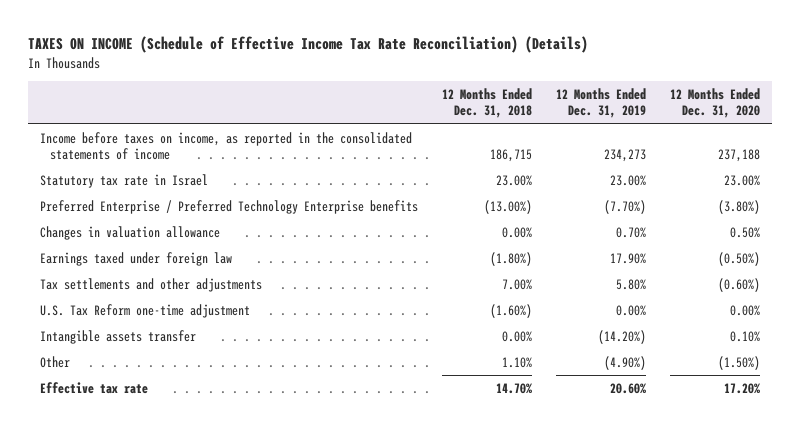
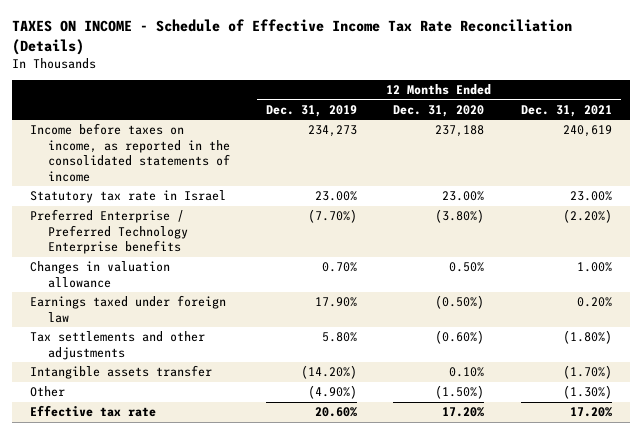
- TAXES ON INCOME (Schedule of Effective Income Tax Rate Reconciliation) (Details)
+ TAXES ON INCOME - Schedule of Effective Income Tax Rate Reconciliation (Details)
- | 12 Months Ended Dec. 31, 2018 | 12 Months Ended Dec. 31, 2019 | 12 Months Ended Dec. 31, 2020
+ | 12 Months Ended Dec. 31, 2019 | 12 Months Ended Dec. 31, 2020 | 12 Months Ended Dec. 31, 2021
- U.S. Tax Reform one-time adjustment | (1.60%) | 0.00% | 0.00%

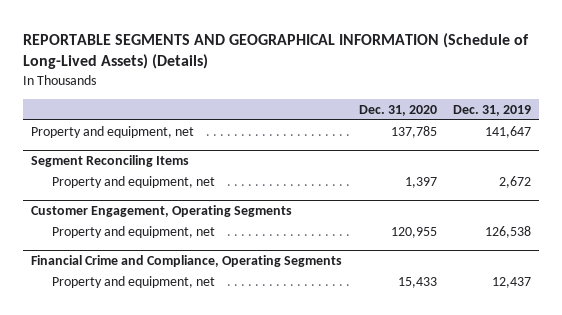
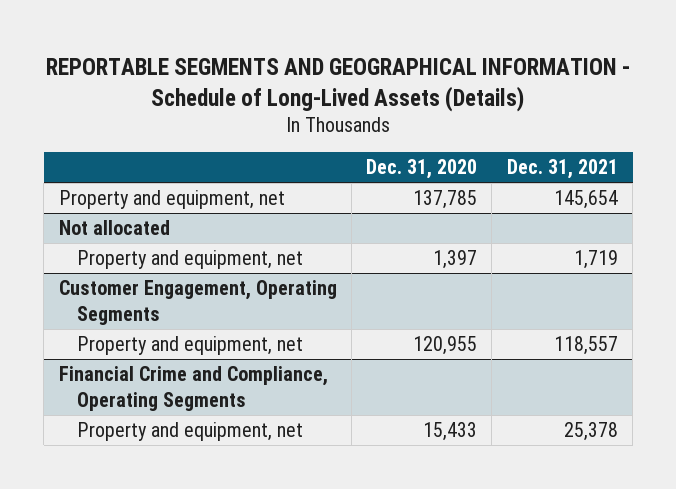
- REPORTABLE SEGMENTS AND GEOGRAPHICAL INFORMATION (Schedule of Long-Lived Assets) (Details)
+ REPORTABLE SEGMENTS AND GEOGRAPHICAL INFORMATION - Schedule of Long-Lived Assets (Details)
- | Dec. 31, 2020 | Dec. 31, 2019
+ | Dec. 31, 2020 | Dec. 31, 2021
- Segment Reconciling Items
+ Not allocated

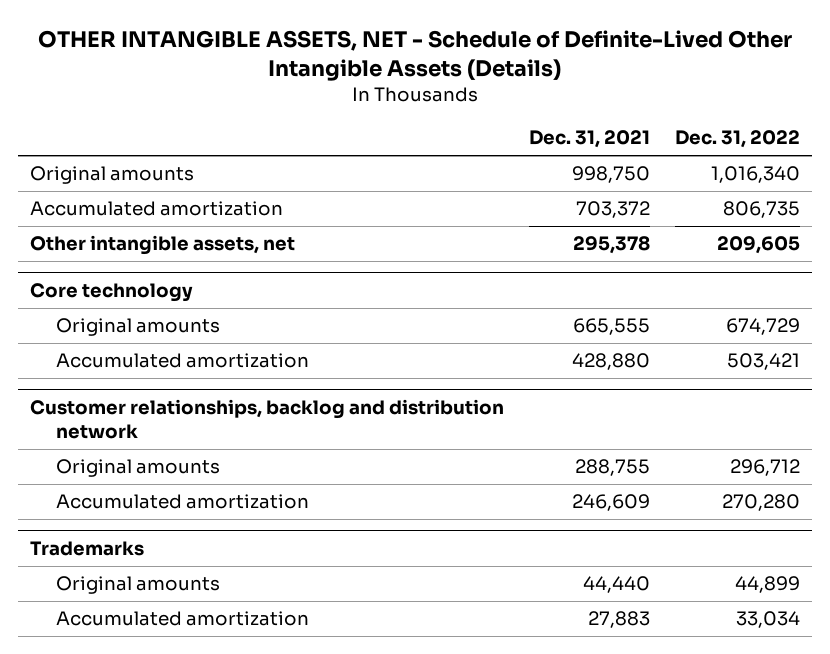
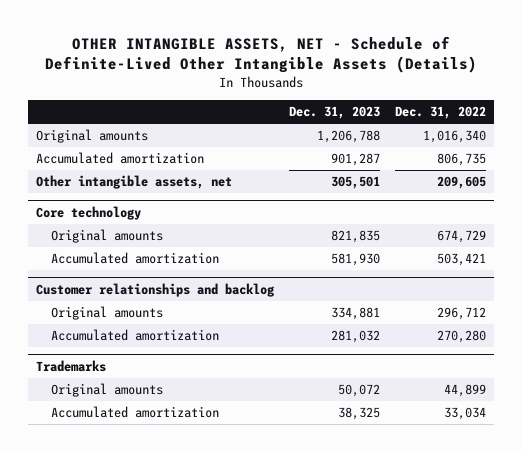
- | Dec. 31, 2021 | Dec. 31, 2022
+ | Dec. 31, 2023 | Dec. 31, 2022
- Customer relationships, backlog and distribution network
+ Customer relationships and backlog

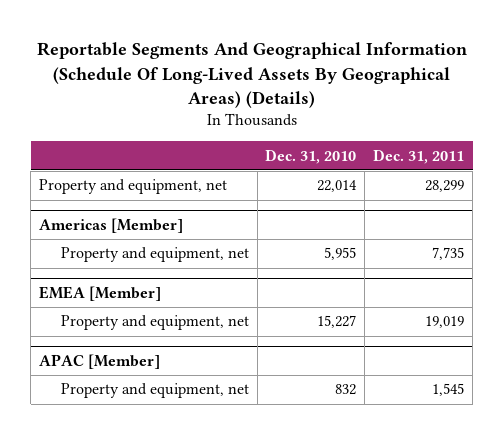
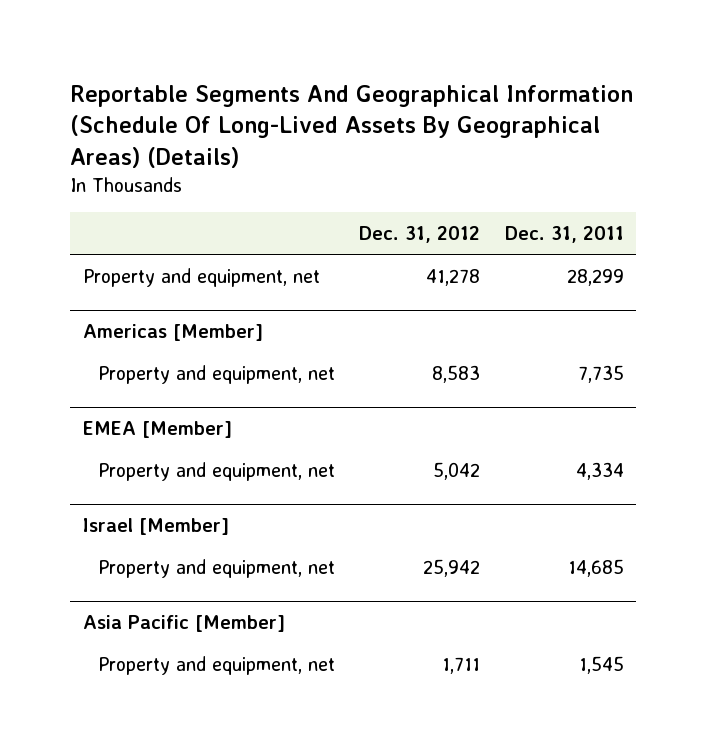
- | Dec. 31, 2010 | Dec. 31, 2011
+ | Dec. 31, 2012 | Dec. 31, 2011
@ EMEA [Member]
- Property and equipment, net | 15,227 | 19,019
- APAC [Member]
@ EMEA [Member]
+ Property and equipment, net | 5,042 | 4,334
+ Israel [Member]
+ Property and equipment, net | 25,942 | 14,685
+ Asia Pacific [Member]

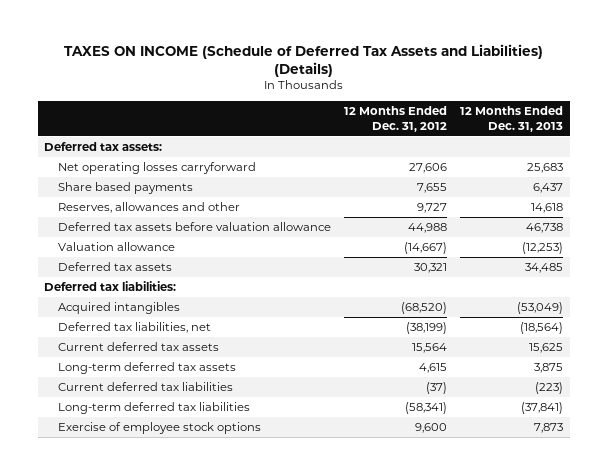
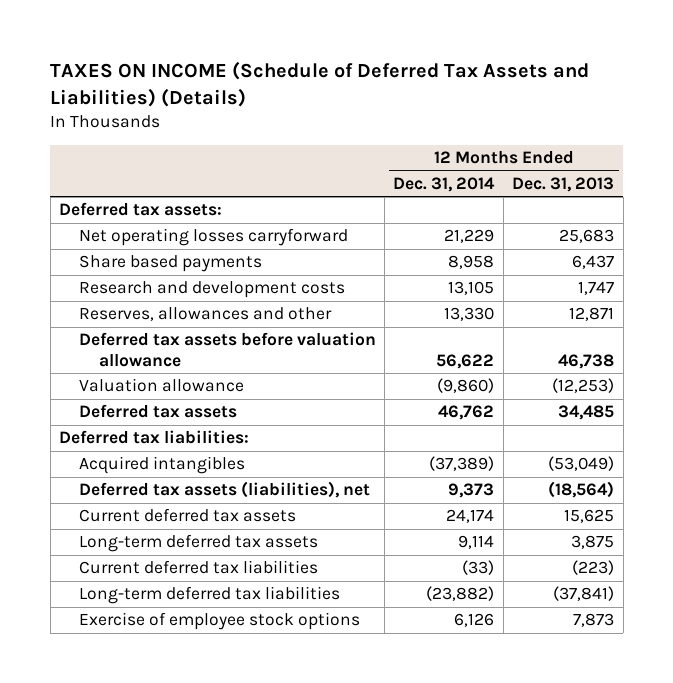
- | 12 Months Ended Dec. 31, 2012 | 12 Months Ended Dec. 31, 2013
+ | 12 Months Ended Dec. 31, 2014 | 12 Months Ended Dec. 31, 2013
- Reserves, allowances and other | 9,727 | 14,618
+ Research and development costs | 13,105 | 1,747
+ Reserves, allowances and other | 13,330 | 12,871
- Deferred tax liabilities, net | (38,199) | (18,564)
+ Deferred tax assets (liabilities), net | 9,373 | (18,564)

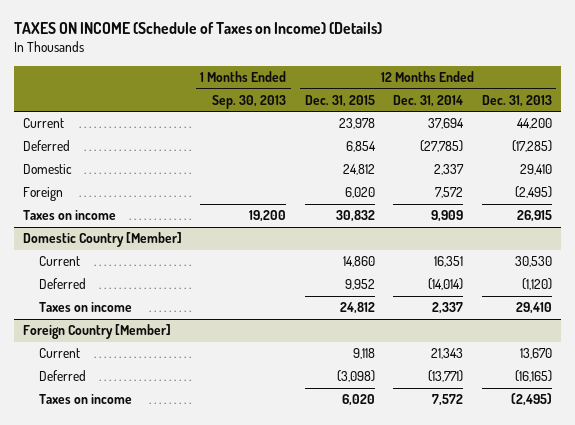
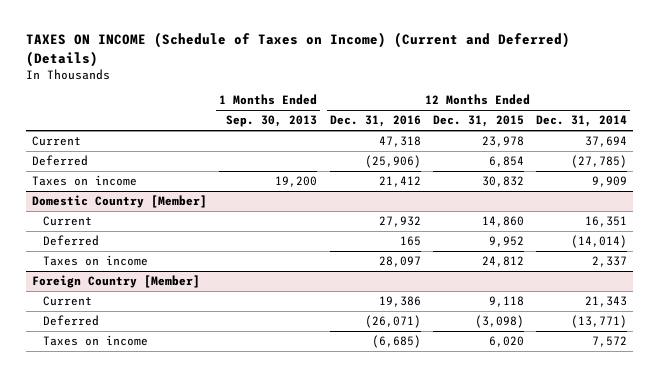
- TAXES ON INCOME (Schedule of Taxes on Income) (Details)
+ TAXES ON INCOME (Schedule of Taxes on Income) (Current and Deferred) (Details)
- | 1 Months Ended Sep. 30, 2013 | 12 Months Ended Dec. 31, 2015 | 12 Months Ended Dec. 31, 2014 | 12 Months Ended Dec. 31, 2013
+ | 1 Months Ended Sep. 30, 2013 | 12 Months Ended Dec. 31, 2016 | 12 Months Ended Dec. 31, 2015 | 12 Months Ended Dec. 31, 2014
- Domestic | | 24,812 | 2,337 | 29,410
- Foreign | | 6,020 | 7,572 | (2,495)

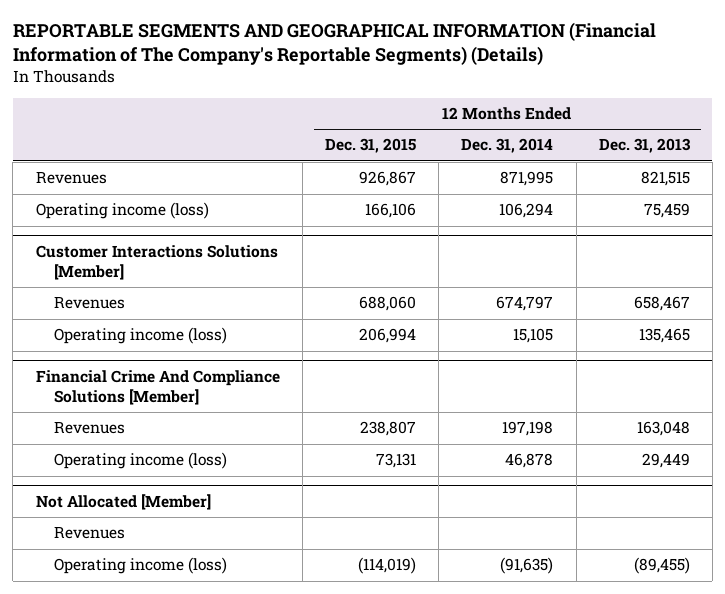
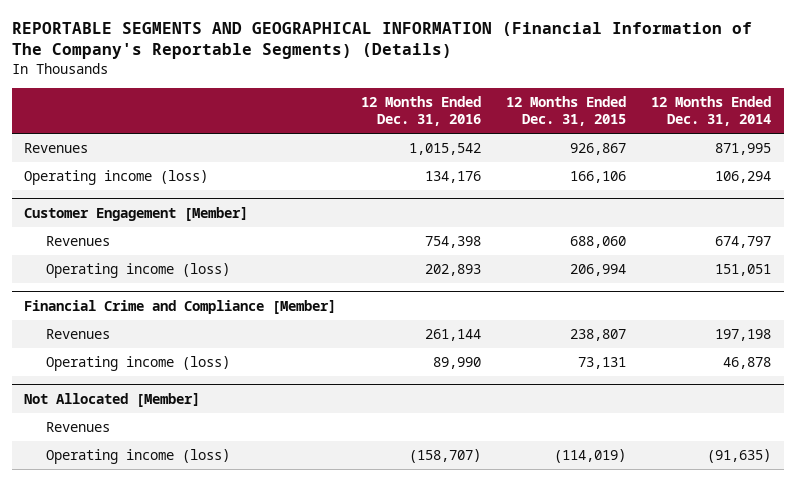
- | 12 Months Ended Dec. 31, 2015 | 12 Months Ended Dec. 31, 2014 | 12 Months Ended Dec. 31, 2013
+ | 12 Months Ended Dec. 31, 2016 | 12 Months Ended Dec. 31, 2015 | 12 Months Ended Dec. 31, 2014
- Customer Interactions Solutions [Member]
+ Customer Engagement [Member]
- Operating income (loss) | 206,994 | 15,105 | 135,465
- Financial Crime And Compliance Solutions [Member]
+ Operating income (loss) | 202,893 | 206,994 | 151,051
+ Financial Crime and Compliance [Member]

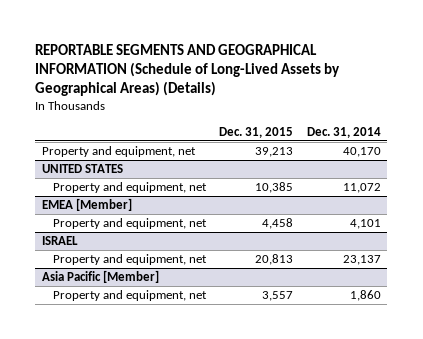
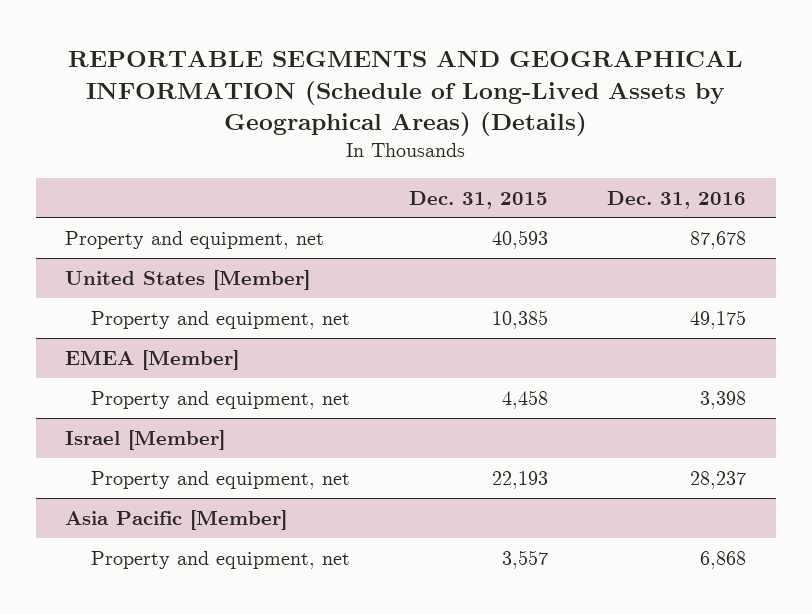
- | Dec. 31, 2015 | Dec. 31, 2014
+ | Dec. 31, 2015 | Dec. 31, 2016
- Property and equipment, net | 39,213 | 40,170
- UNITED STATES
+ Property and equipment, net | 40,593 | 87,678
+ United States [Member]
- ISRAEL
- Property and equipment, net | 20,813 | 23,137
+ Israel [Member]
+ Property and equipment, net | 22,193 | 28,237

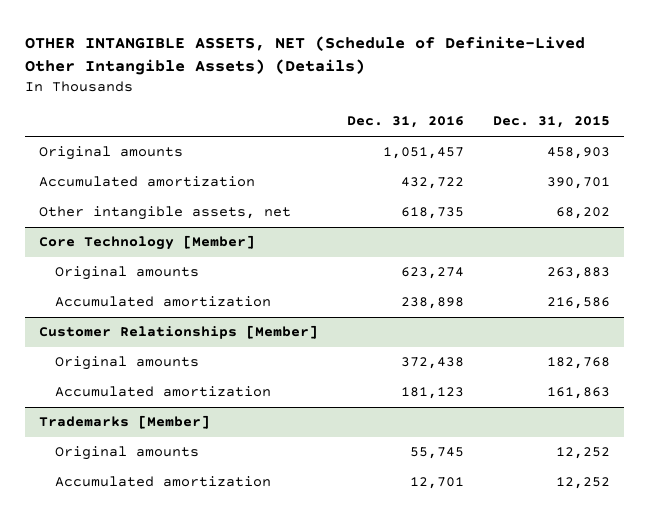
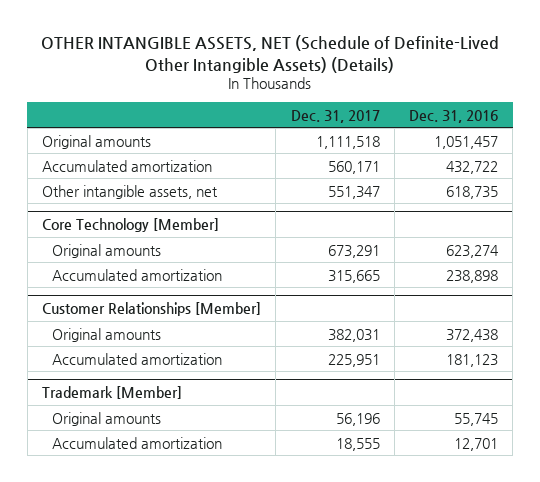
- | Dec. 31, 2016 | Dec. 31, 2015
+ | Dec. 31, 2017 | Dec. 31, 2016
- Trademarks [Member]
+ Trademark [Member]

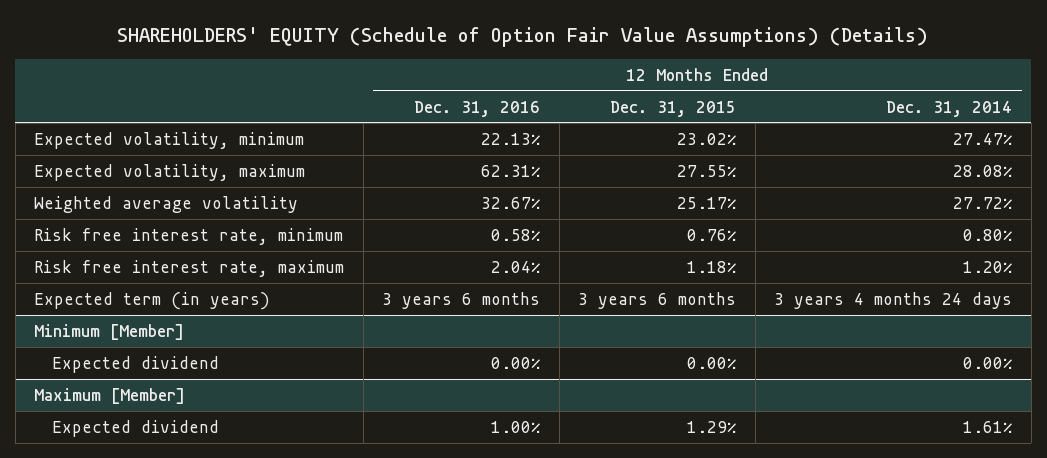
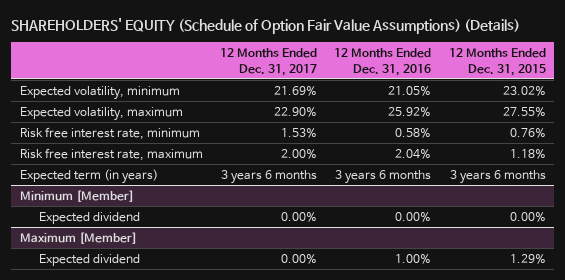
- | 12 Months Ended Dec. 31, 2016 | 12 Months Ended Dec. 31, 2015 | 12 Months Ended Dec. 31, 2014
+ | 12 Months Ended Dec. 31, 2017 | 12 Months Ended Dec. 31, 2016 | 12 Months Ended Dec. 31, 2015
- Expected volatility, minimum | 22.13% | 23.02% | 27.47%
- Expected volatility, maximum | 62.31% | 27.55% | 28.08%
- Weighted average volatility | 32.67% | 25.17% | 27.72%
+ Expected volatility, minimum | 21.69% | 21.05% | 23.02%
+ Expected volatility, maximum | 22.90% | 25.92% | 27.55%

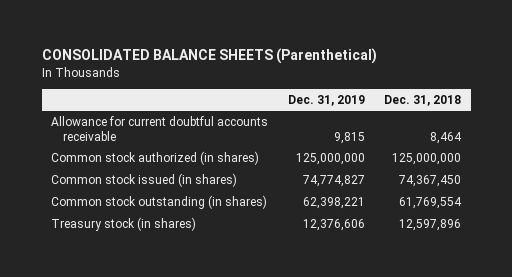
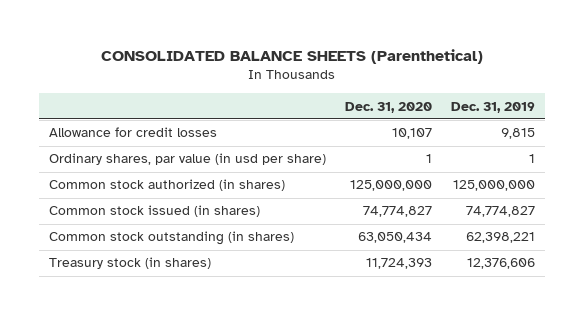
- | Dec. 31, 2019 | Dec. 31, 2018
+ | Dec. 31, 2020 | Dec. 31, 2019
- Allowance for current doubtful accounts receivable | 9,815 | 8,464
+ Allowance for credit losses | 10,107 | 9,815
+ Ordinary shares, par value (in usd per share) | 1 | 1

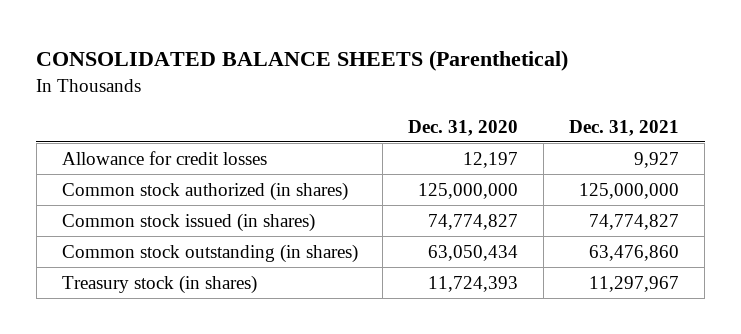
- | Dec. 31, 2020 | Dec. 31, 2019
+ | Dec. 31, 2020 | Dec. 31, 2021
- Allowance for credit losses | 10,107 | 9,815
- Ordinary shares, par value (in usd per share) | 1 | 1
+ Allowance for credit losses | 12,197 | 9,927

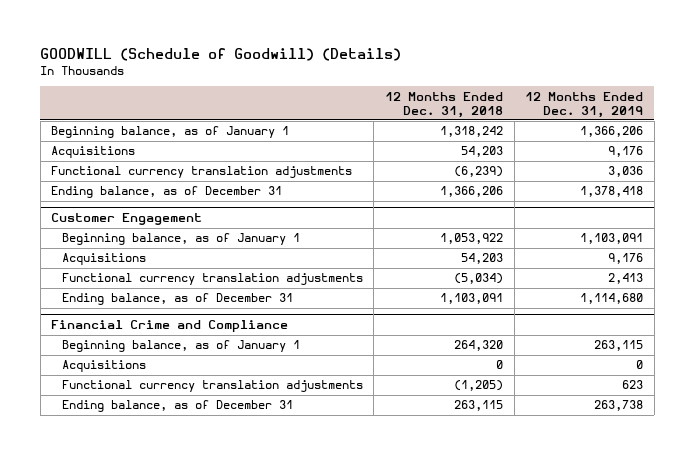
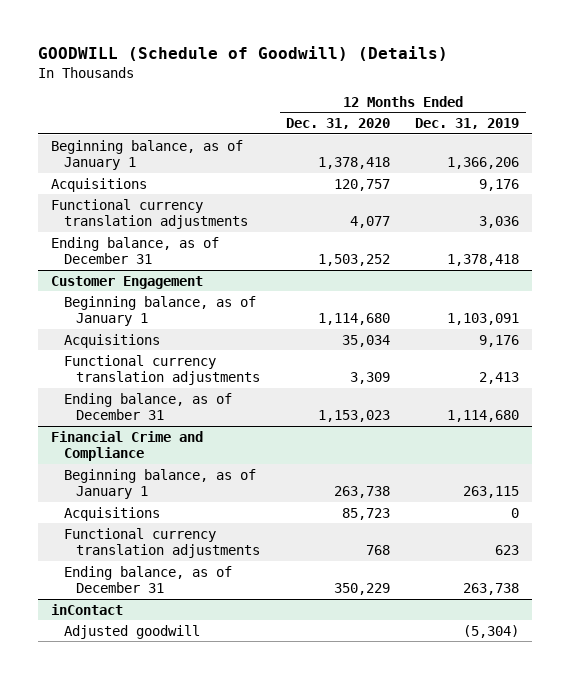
- | 12 Months Ended Dec. 31, 2018 | 12 Months Ended Dec. 31, 2019
+ | 12 Months Ended Dec. 31, 2020 | 12 Months Ended Dec. 31, 2019
+ inContact
+ Adjusted goodwill | | (5,304)

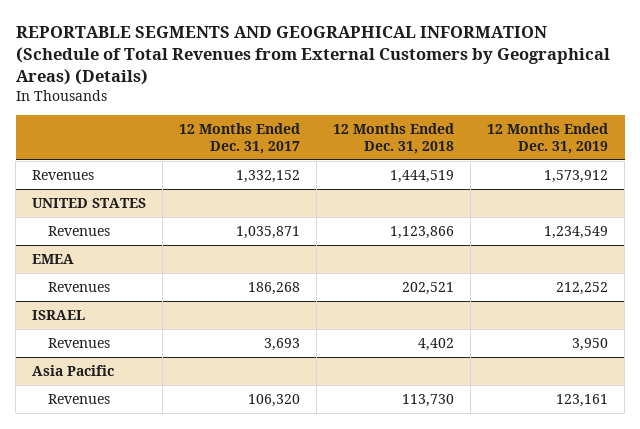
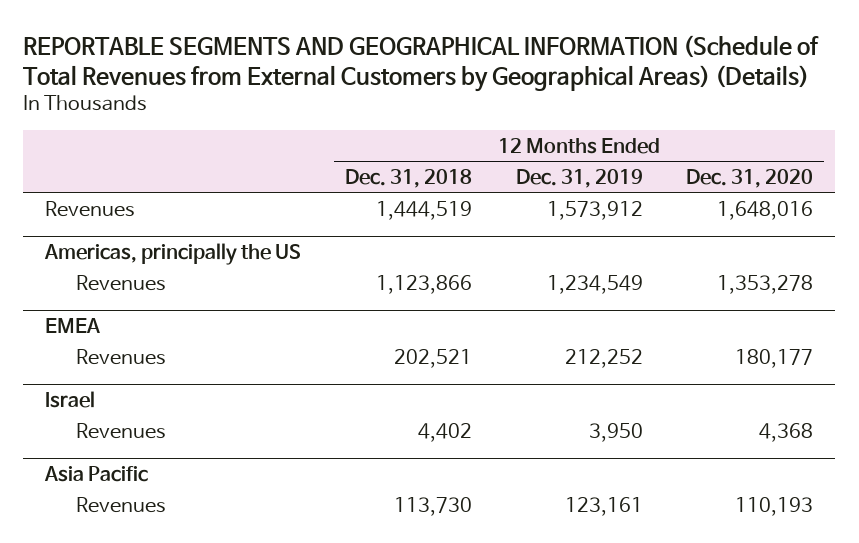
- | 12 Months Ended Dec. 31, 2017 | 12 Months Ended Dec. 31, 2018 | 12 Months Ended Dec. 31, 2019
+ | 12 Months Ended Dec. 31, 2018 | 12 Months Ended Dec. 31, 2019 | 12 Months Ended Dec. 31, 2020
- UNITED STATES
+ Americas, principally the US
- ISRAEL
+ Israel

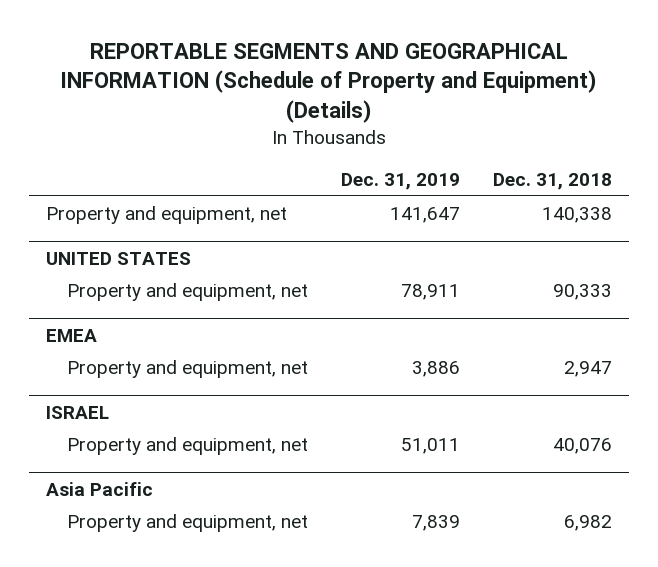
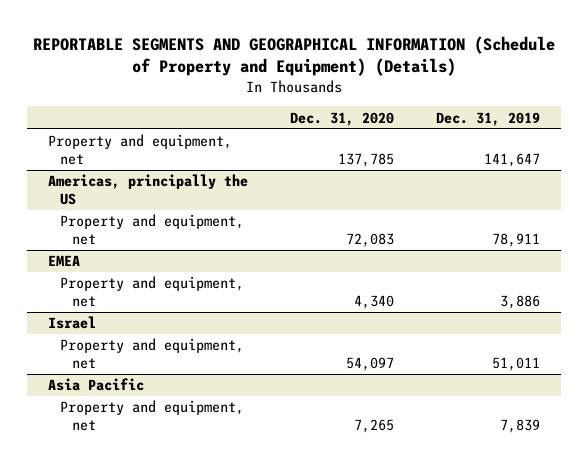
- | Dec. 31, 2019 | Dec. 31, 2018
+ | Dec. 31, 2020 | Dec. 31, 2019
- UNITED STATES
+ Americas, principally the US
- ISRAEL
+ Israel

